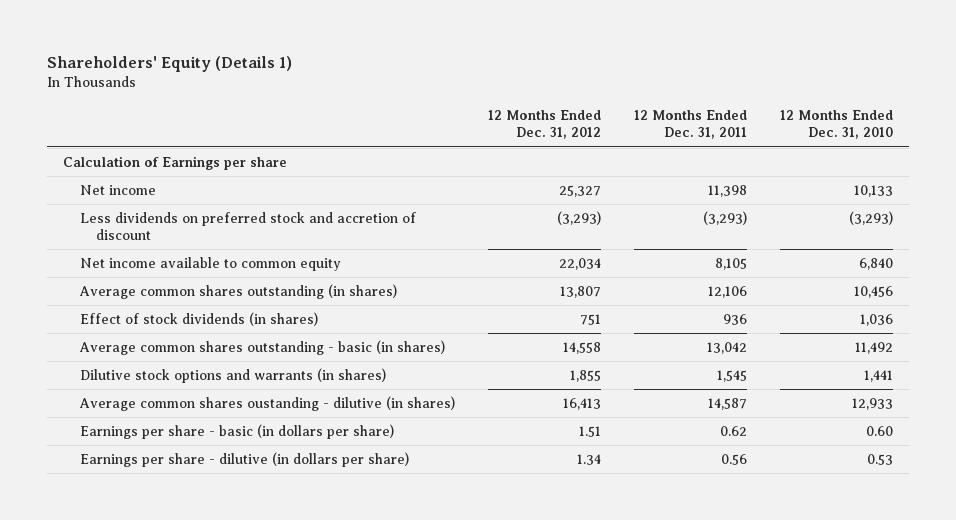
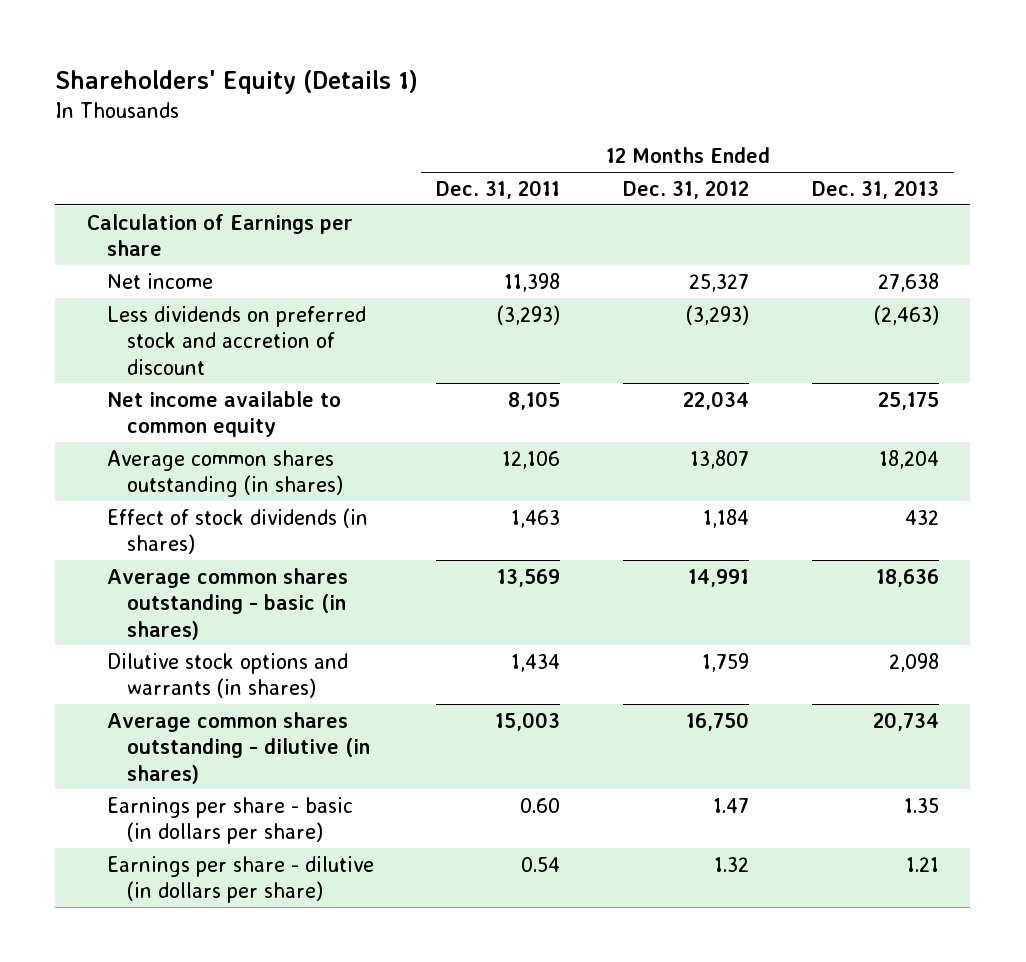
- | 12 Months Ended Dec. 31, 2012 | 12 Months Ended Dec. 31, 2011 | 12 Months Ended Dec. 31, 2010
+ | 12 Months Ended Dec. 31, 2011 | 12 Months Ended Dec. 31, 2012 | 12 Months Ended Dec. 31, 2013
- Effect of stock dividends (in shares) | 751 | 936 | 1,036
- Average common shares outstanding - basic (in shares) | 14,558 | 13,042 | 11,492
- Dilutive stock options and warrants (in shares) | 1,855 | 1,545 | 1,441
- Average common shares oustanding - dilutive (in shares) | 16,413 | 14,587 | 12,933
- Earnings per share - basic (in dollars per share) | 1.51 | 0.62 | 0.60
- Earnings per share - dilutive (in dollars per share) | 1.34 | 0.56 | 0.53
+ Effect of stock dividends (in shares) | 1,463 | 1,184 | 432
+ Average common shares outstanding - basic (in shares) | 13,569 | 14,991 | 18,636
+ Dilutive stock options and warrants (in shares) | 1,434 | 1,759 | 2,098
+ Average common shares outstanding - dilutive (in shares) | 15,003 | 16,750 | 20,734
+ Earnings per share - basic (in dollars per share) | 0.60 | 1.47 | 1.35
+ Earnings per share - dilutive (in dollars per share) | 0.54 | 1.32 | 1.21

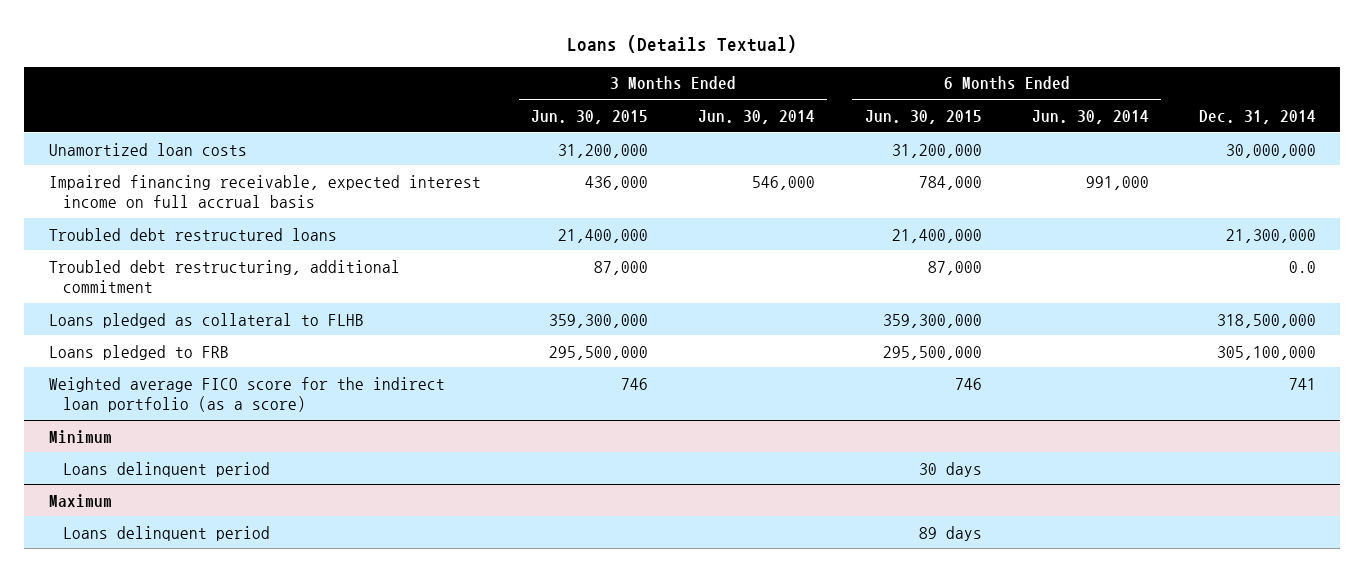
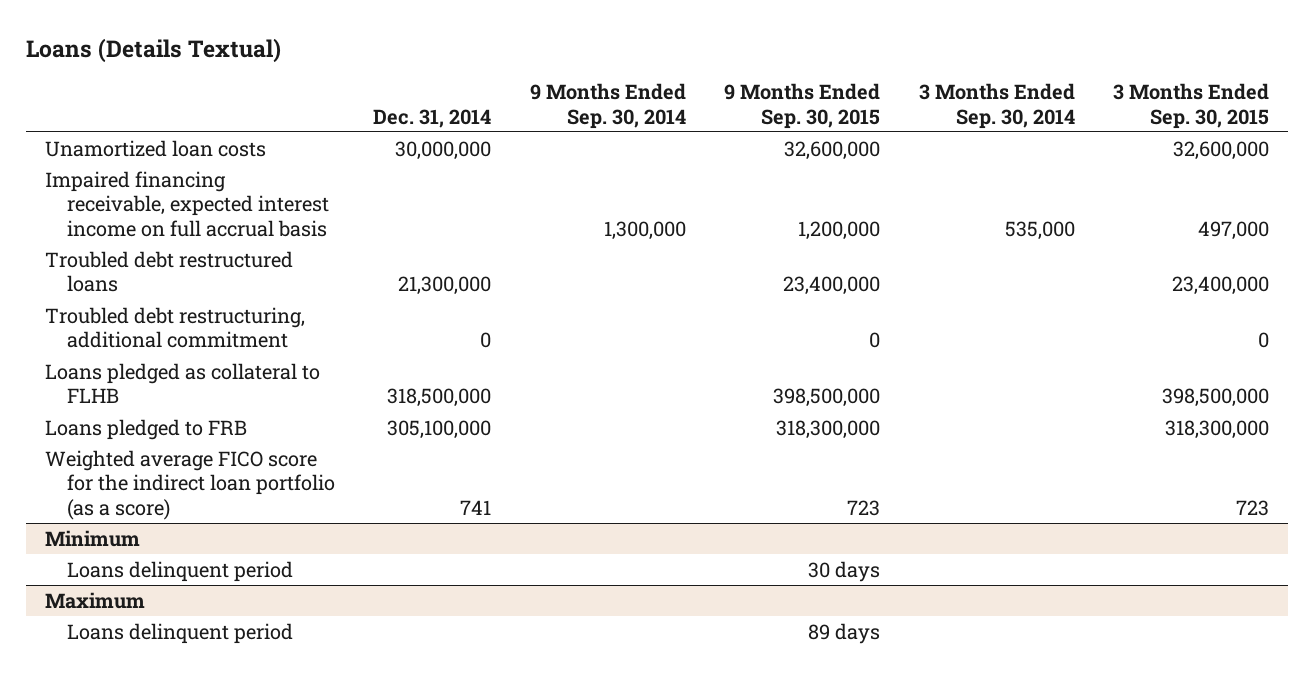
- | 3 Months Ended Jun. 30, 2015 | 3 Months Ended Jun. 30, 2014 | 6 Months Ended Jun. 30, 2015 | 6 Months Ended Jun. 30, 2014 | Dec. 31, 2014
+ | Dec. 31, 2014 | 9 Months Ended Sep. 30, 2014 | 9 Months Ended Sep. 30, 2015 | 3 Months Ended Sep. 30, 2014 | 3 Months Ended Sep. 30, 2015
- Troubled debt restructuring, additional commitment | 87,000 | | 87,000 | | 0.0
+ Troubled debt restructuring, additional commitment | 0 | | 0 | | 0

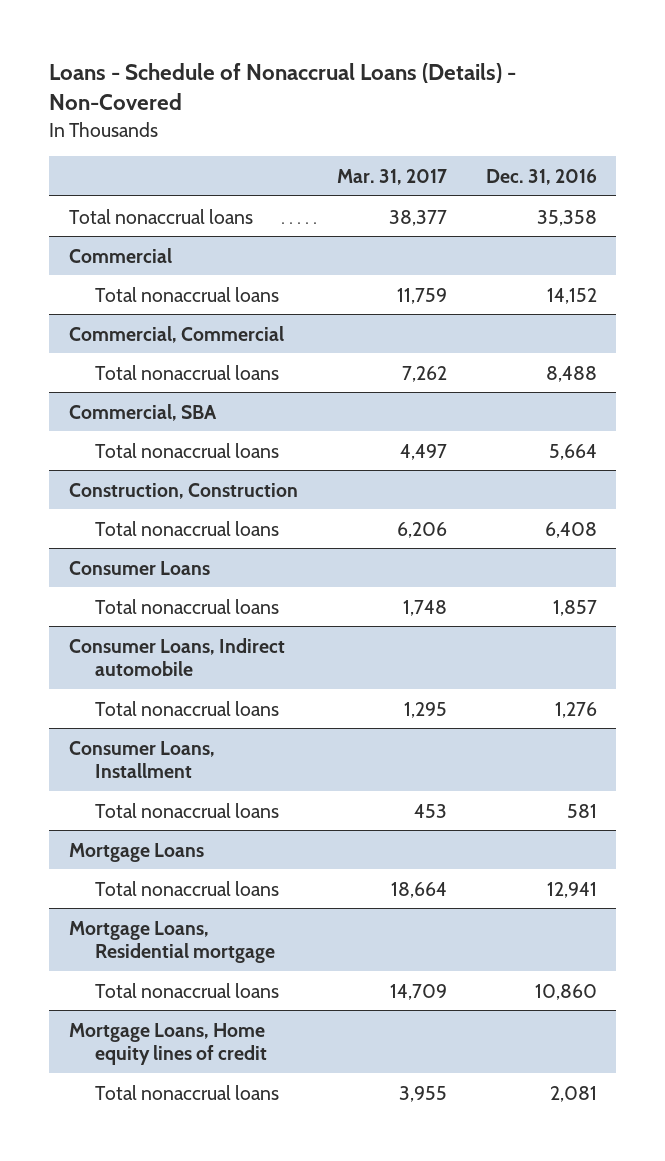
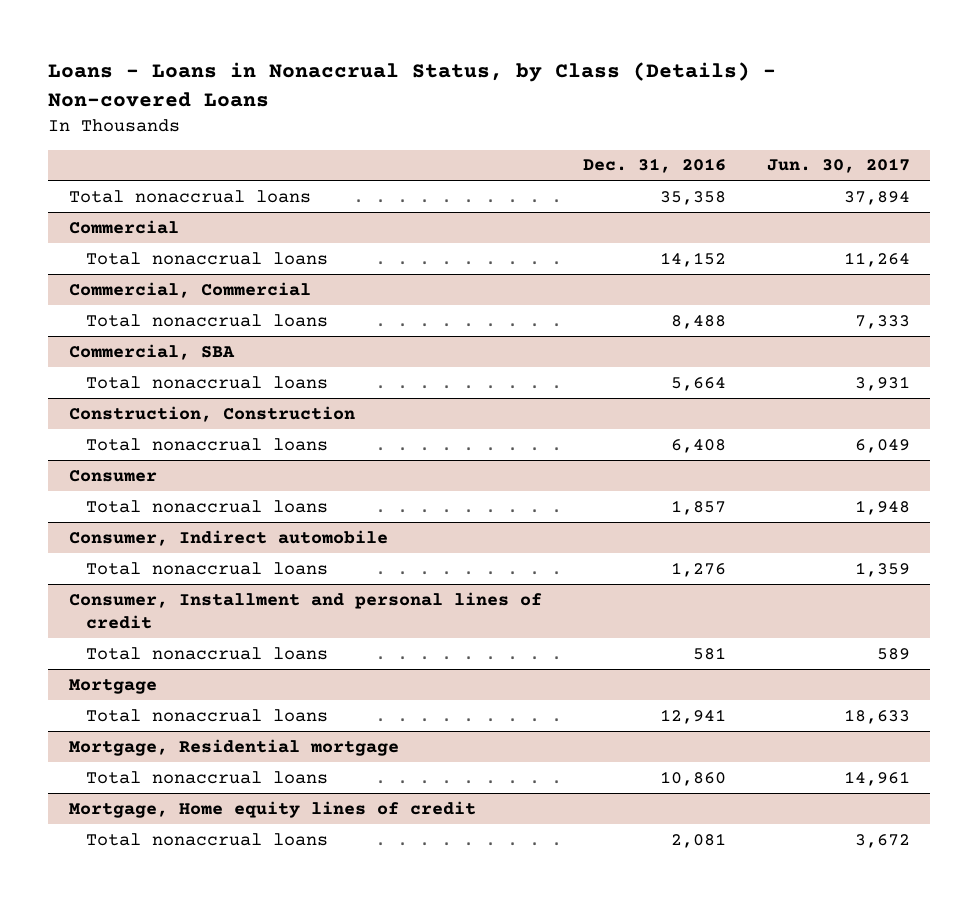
- Loans - Schedule of Nonaccrual Loans (Details) - Non-Covered
+ Loans - Loans in Nonaccrual Status, by Class (Details) - Non-covered Loans
- | Mar. 31, 2017 | Dec. 31, 2016
+ | Dec. 31, 2016 | Jun. 30, 2017
- Consumer Loans
+ Consumer
- Consumer Loans, Indirect automobile
+ Consumer, Indirect automobile
- Consumer Loans, Installment
+ Consumer, Installment and personal lines of credit
- Mortgage Loans
+ Mortgage
- Mortgage Loans, Residential mortgage
+ Mortgage, Residential mortgage
- Mortgage Loans, Home equity lines of credit
+ Mortgage, Home equity lines of credit

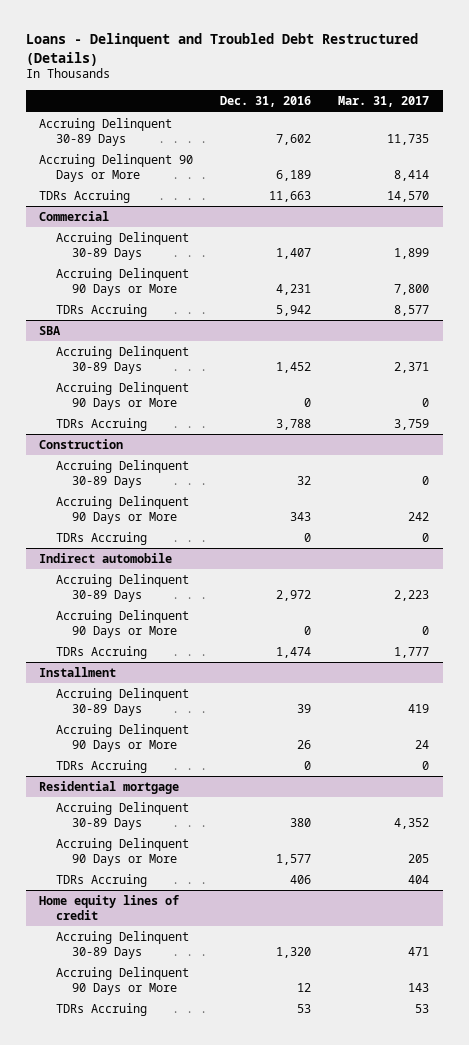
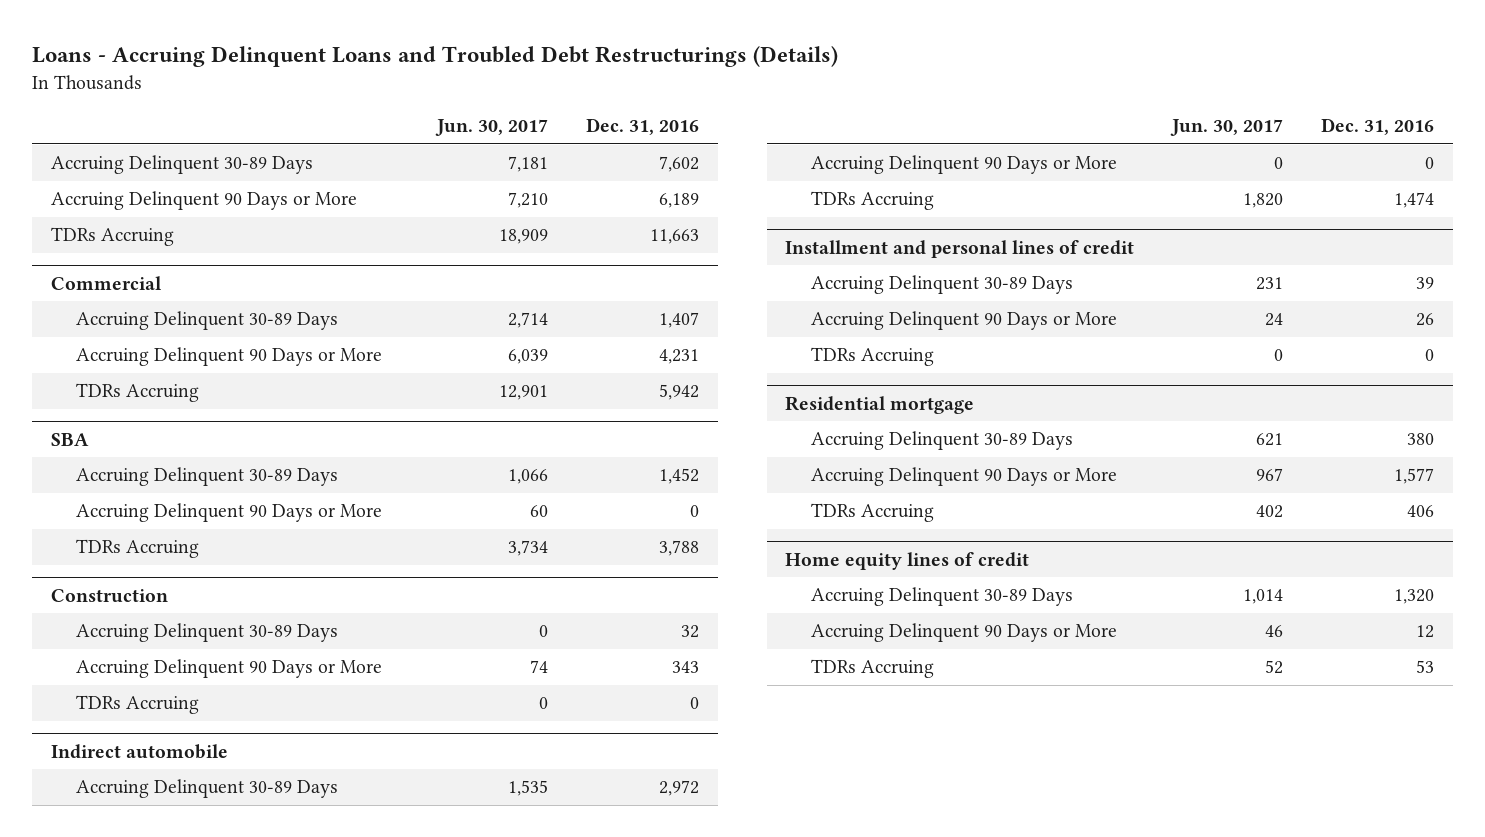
- Loans - Delinquent and Troubled Debt Restructured (Details)
+ Loans - Accruing Delinquent Loans and Troubled Debt Restructurings (Details)
- | Dec. 31, 2016 | Mar. 31, 2017
+ | Jun. 30, 2017 | Dec. 31, 2016
- Installment
+ Installment and personal lines of credit

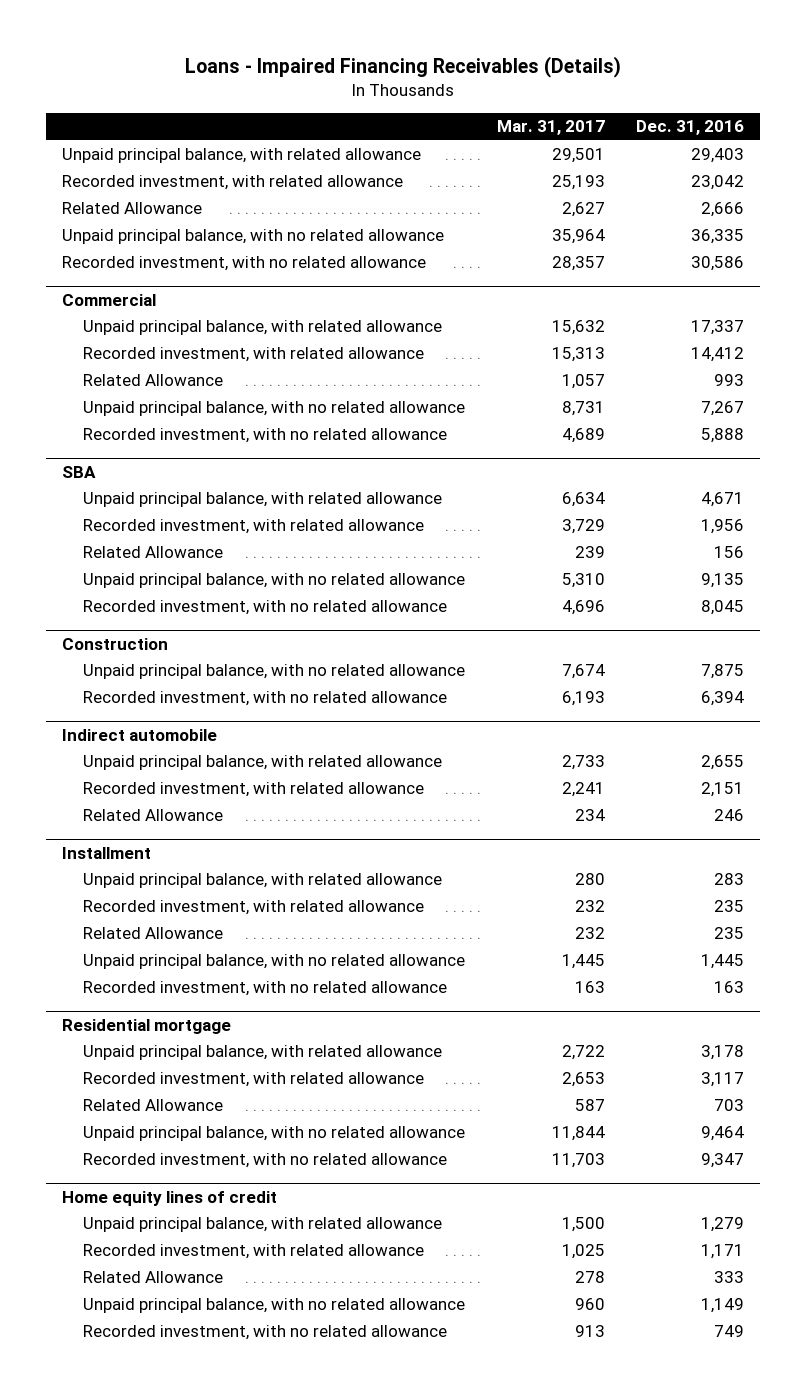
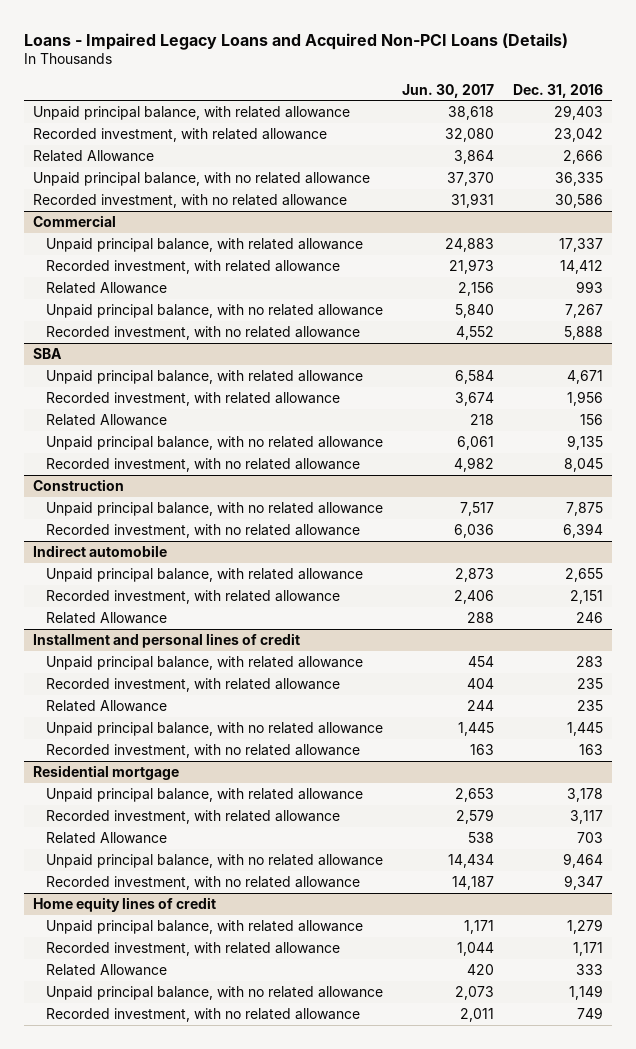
- Loans - Impaired Financing Receivables (Details)
+ Loans - Impaired Legacy Loans and Acquired Non-PCI Loans (Details)
- | Mar. 31, 2017 | Dec. 31, 2016
+ | Jun. 30, 2017 | Dec. 31, 2016
- Installment
+ Installment and personal lines of credit

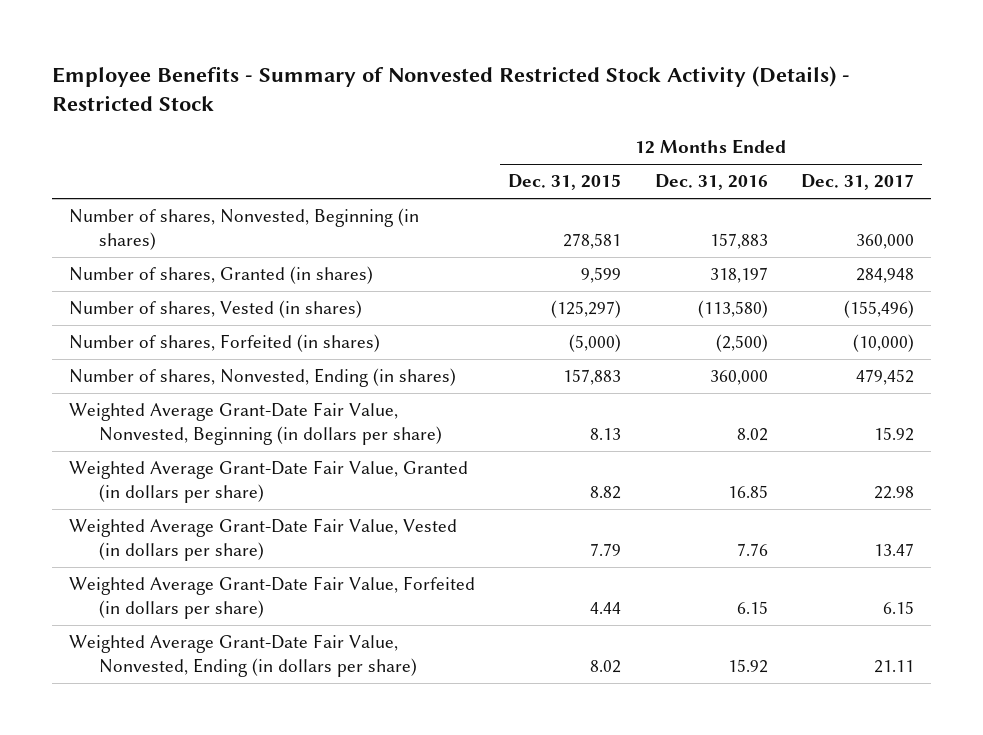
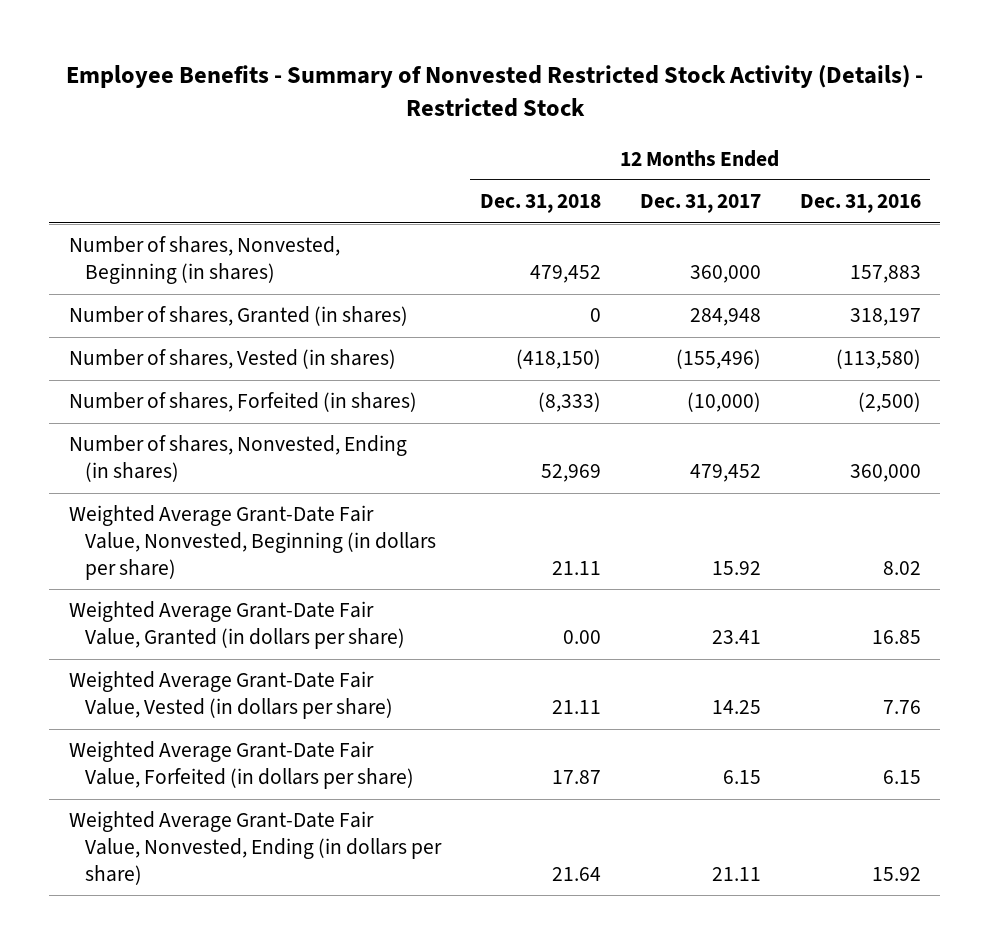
- | 12 Months Ended Dec. 31, 2015 | 12 Months Ended Dec. 31, 2016 | 12 Months Ended Dec. 31, 2017
+ | 12 Months Ended Dec. 31, 2018 | 12 Months Ended Dec. 31, 2017 | 12 Months Ended Dec. 31, 2016
- Weighted Average Grant-Date Fair Value, Granted (in dollars per share) | 8.82 | 16.85 | 22.98
- Weighted Average Grant-Date Fair Value, Vested (in dollars per share) | 7.79 | 7.76 | 13.47
+ Weighted Average Grant-Date Fair Value, Granted (in dollars per share) | 0.00 | 23.41 | 16.85
+ Weighted Average Grant-Date Fair Value, Vested (in dollars per share) | 21.11 | 14.25 | 7.76

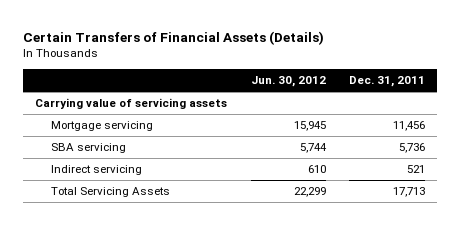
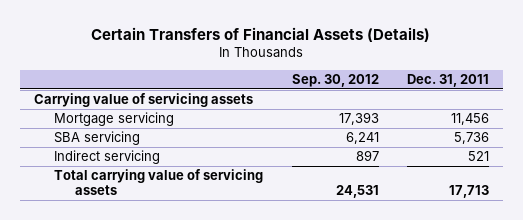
- | Jun. 30, 2012 | Dec. 31, 2011
+ | Sep. 30, 2012 | Dec. 31, 2011
- Total Servicing Assets | 22,299 | 17,713
+ Total carrying value of servicing assets | 24,531 | 17,713

